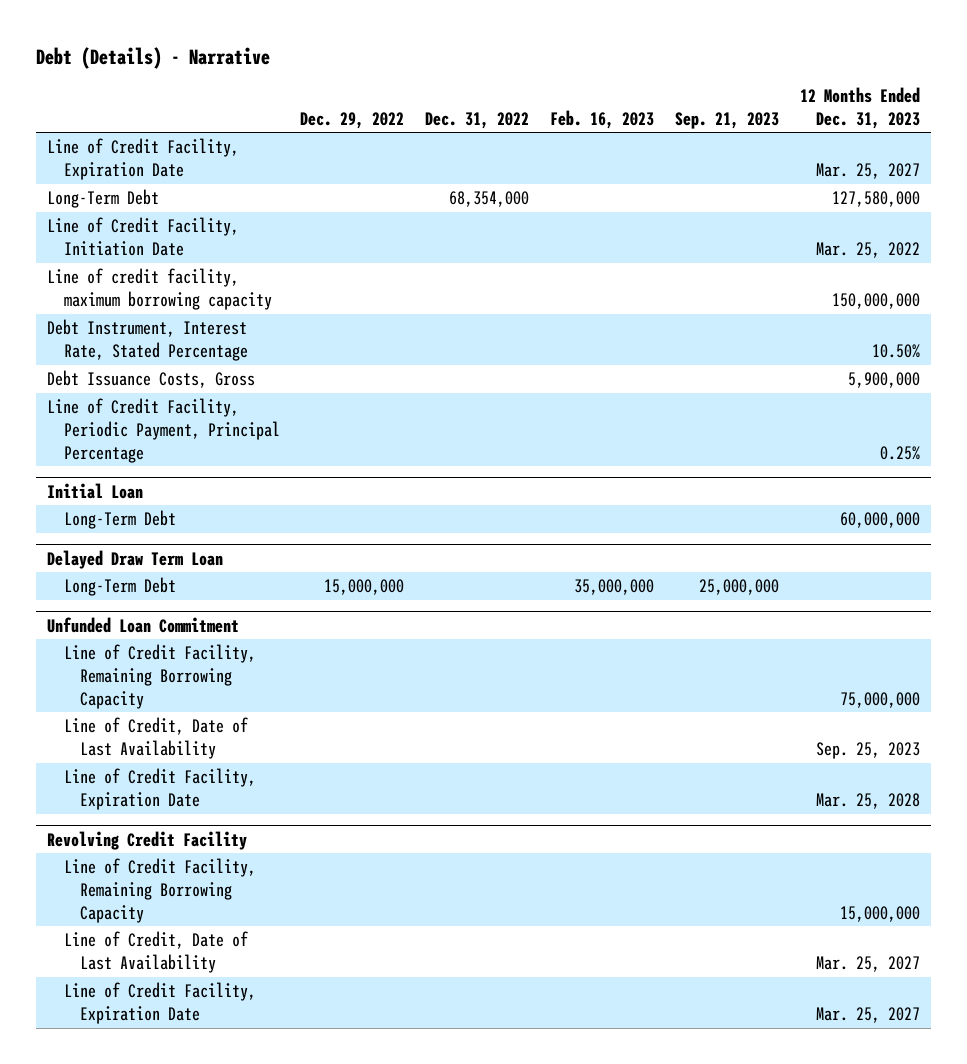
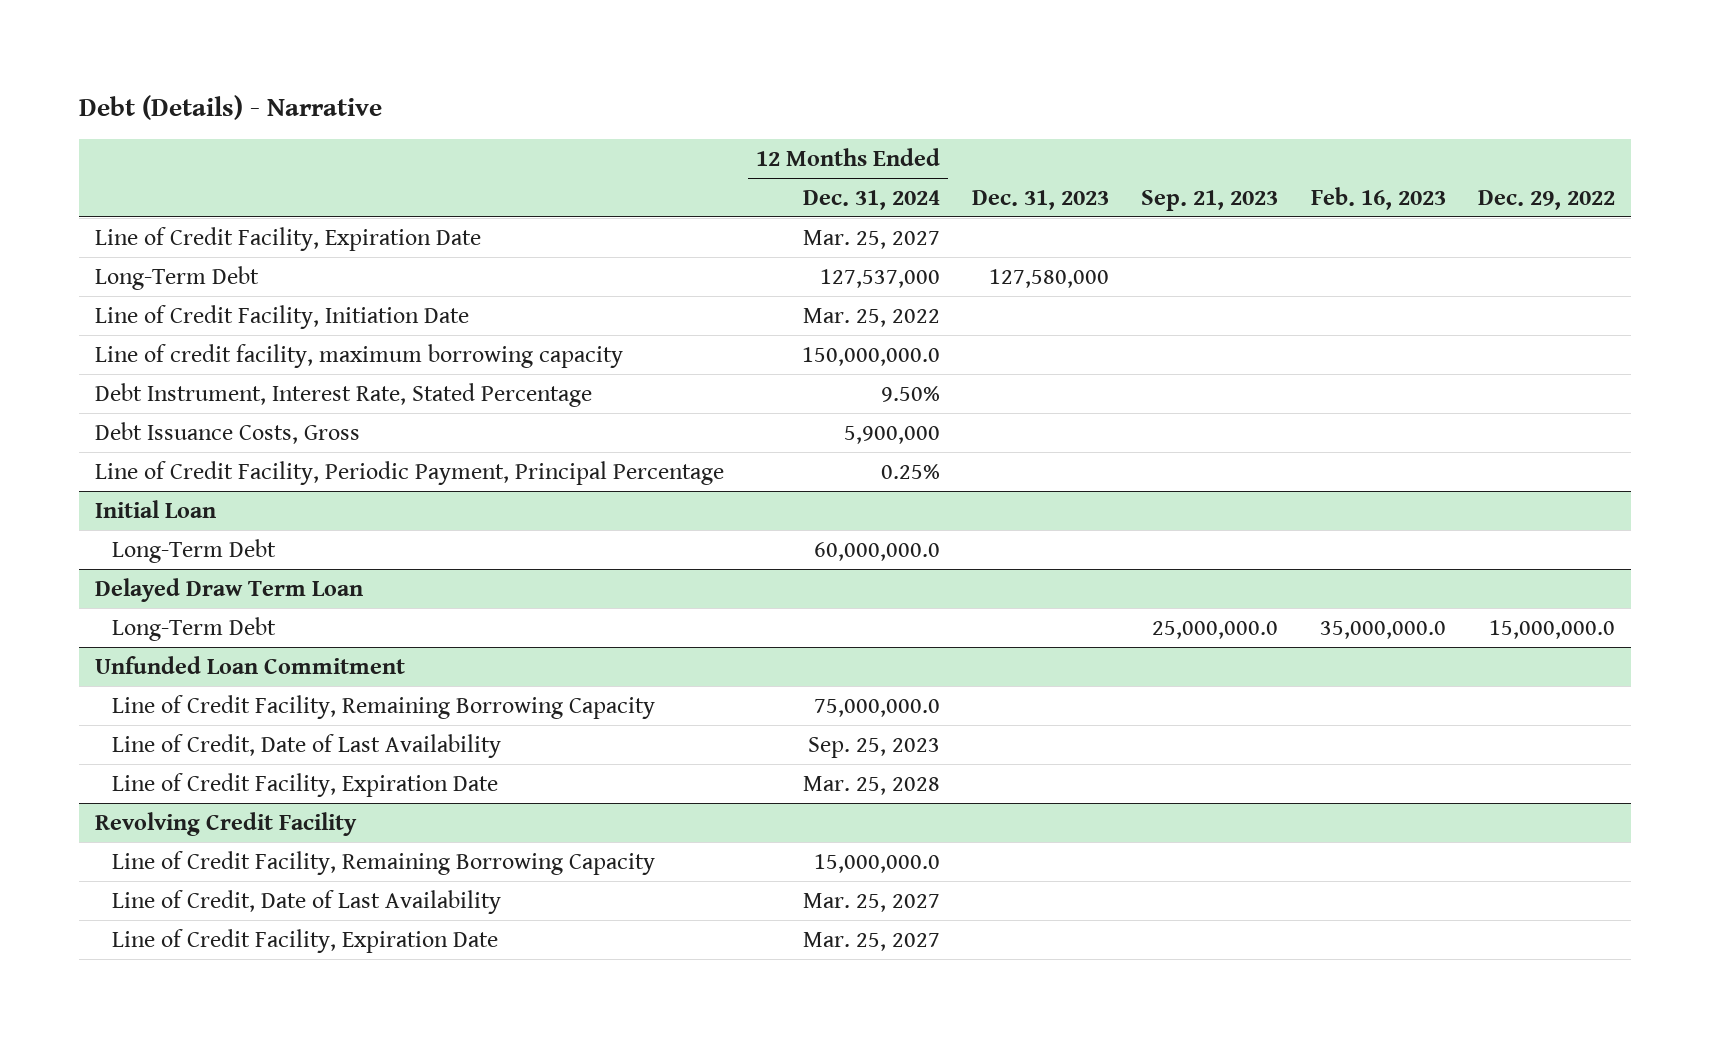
- | Dec. 29, 2022 | Dec. 31, 2022 | Feb. 16, 2023 | Sep. 21, 2023 | 12 Months Ended Dec. 31, 2023
+ | 12 Months Ended Dec. 31, 2024 | Dec. 31, 2023 | Sep. 21, 2023 | Feb. 16, 2023 | Dec. 29, 2022
@ Delayed Draw Term Loan
- Long-Term Debt | 15,000,000 | | 35,000,000 | 25,000,000 |
+ Long-Term Debt | | | 25,000,000.0 | 35,000,000.0 | 15,000,000.0

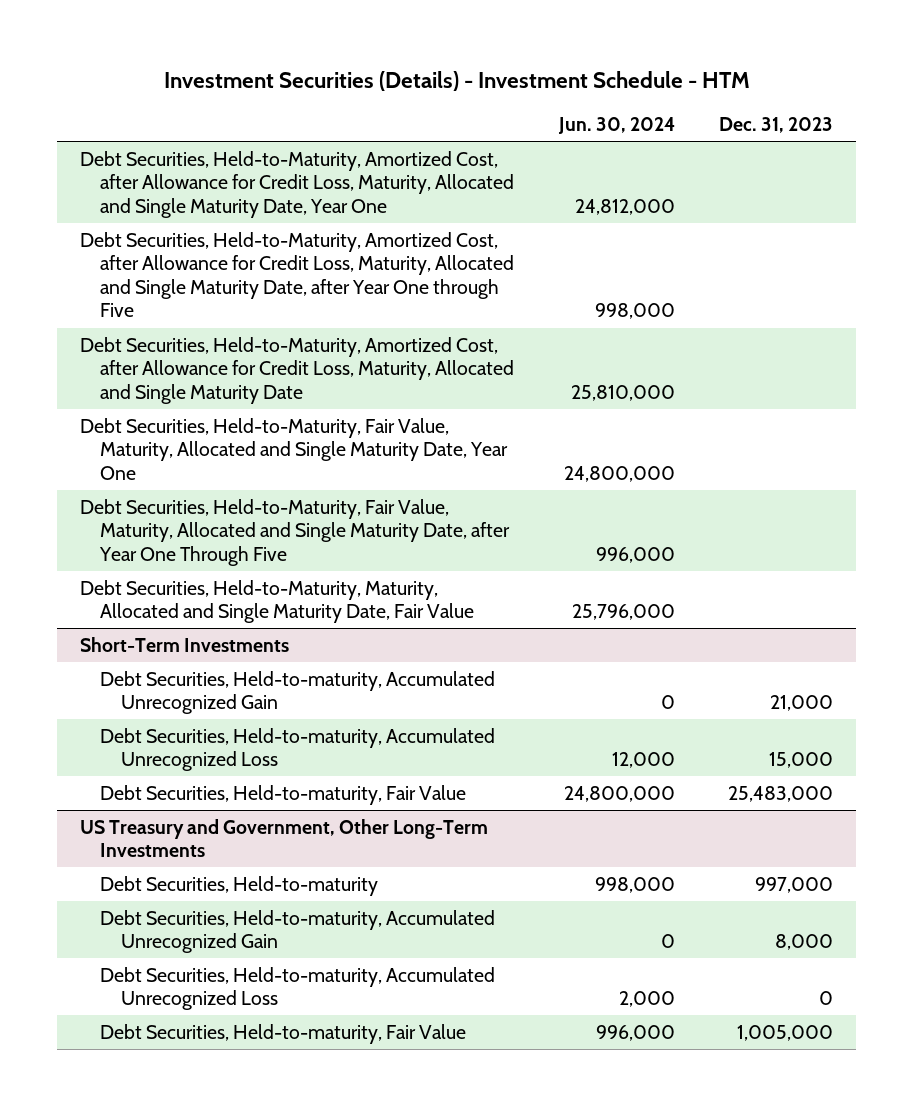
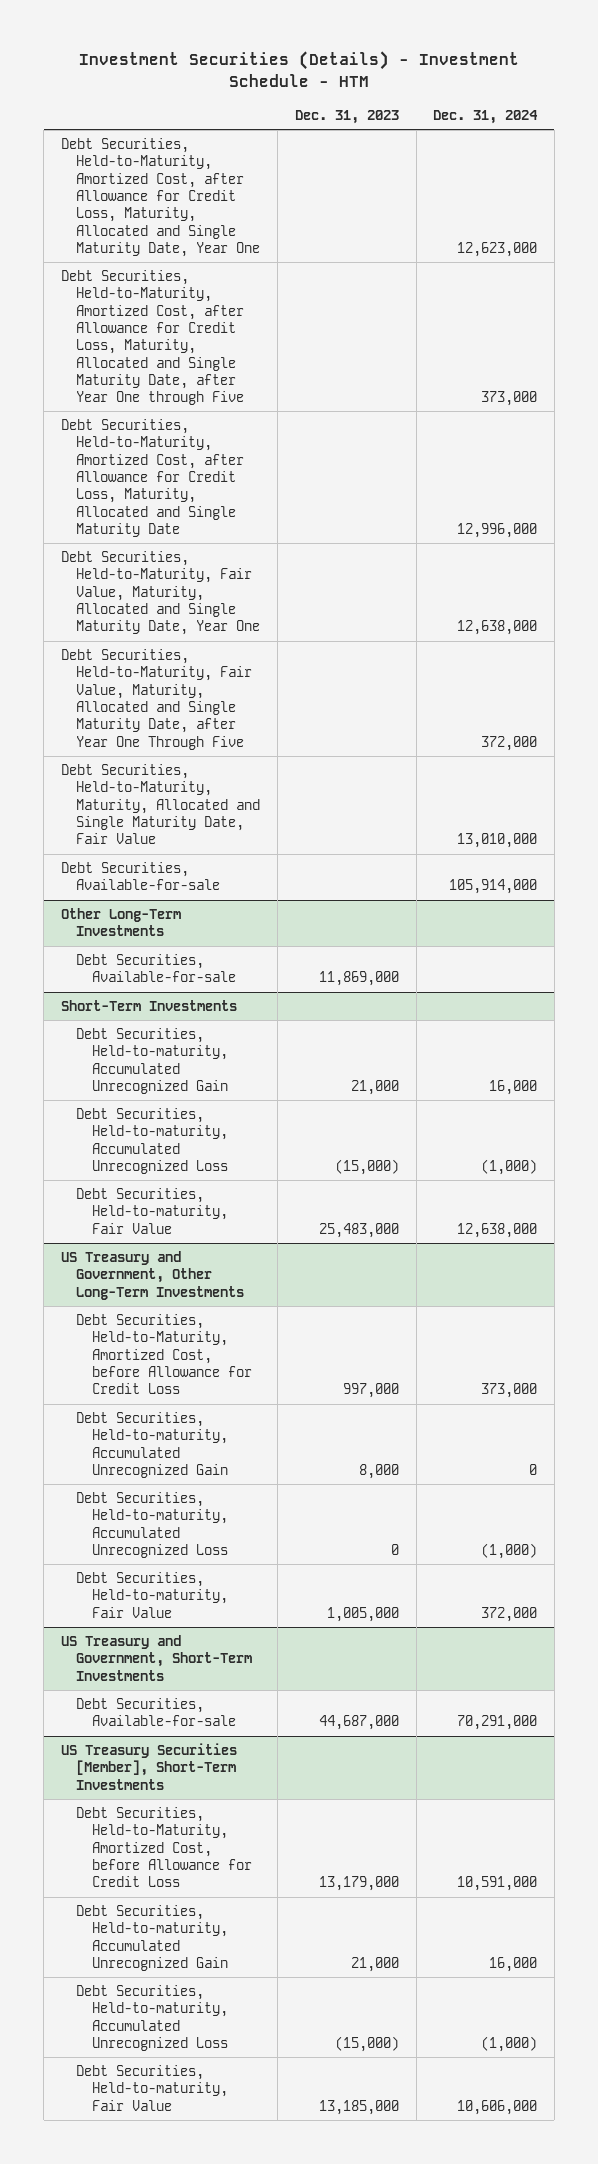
- | Jun. 30, 2024 | Dec. 31, 2023
+ | Dec. 31, 2023 | Dec. 31, 2024
+ Debt Securities, Available-for-sale | | 105,914,000
+ Other Long-Term Investments
+ Debt Securities, Available-for-sale | 11,869,000 |
@ Short-Term Investments
- Debt Securities, Held-to-maturity, Accumulated Unrecognized Loss | 12,000 | 15,000
+ Debt Securities, Held-to-maturity, Accumulated Unrecognized Loss | (15,000) | (1,000)
@ US Treasury and Government, Other Long-Term Investments
- Debt Securities, Held-to-maturity | 998,000 | 997,000
+ Debt Securities, Held-to-Maturity, Amortized Cost, before Allowance for Credit Loss | 997,000 | 373,000
+ US Treasury and Government, Short-Term Investments
+ Debt Securities, Available-for-sale | 44,687,000 | 70,291,000
+ US Treasury Securities [Member], Short-Term Investments
+ Debt Securities, Held-to-Maturity, Amortized Cost, before Allowance for Credit Loss | 13,179,000 | 10,591,000
+ Debt Securities, Held-to-maturity, Accumulated Unrecognized Gain | 21,000 | 16,000
+ Debt Securities, Held-to-maturity, Accumulated Unrecognized Loss | (15,000) | (1,000)
+ Debt Securities, Held-to-maturity, Fair Value | 13,185,000 | 10,606,000

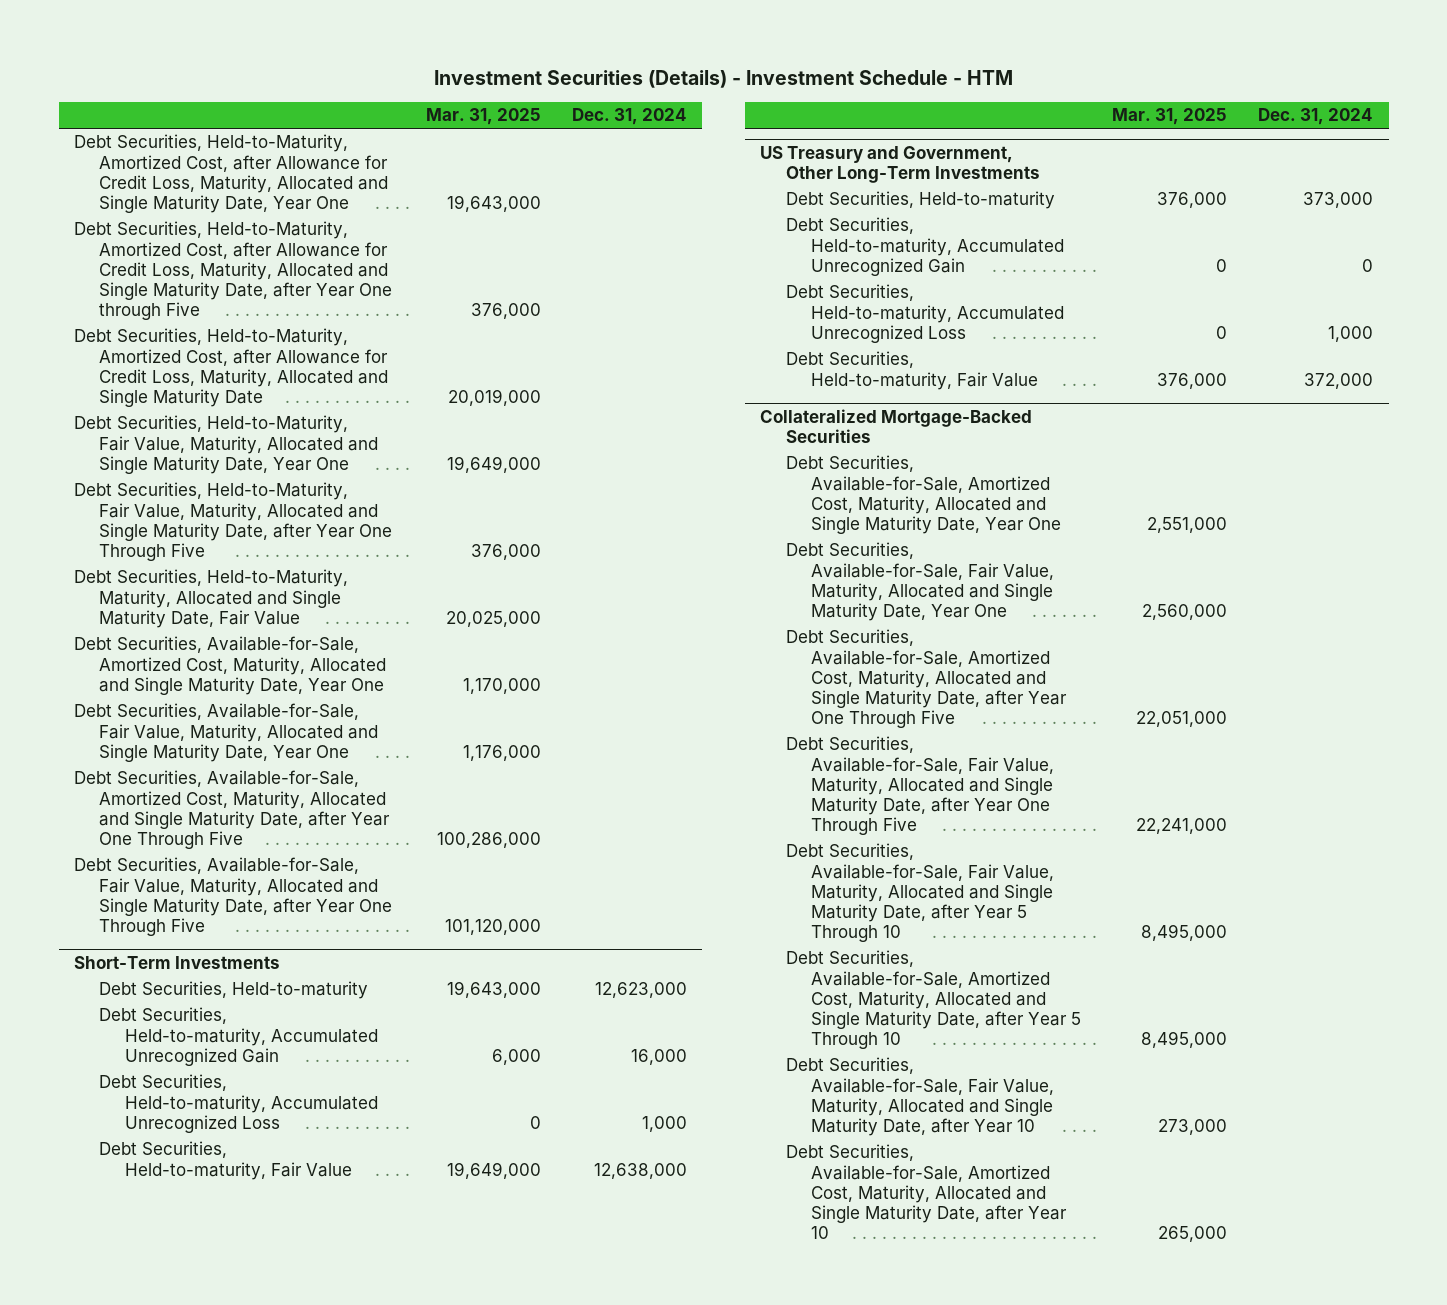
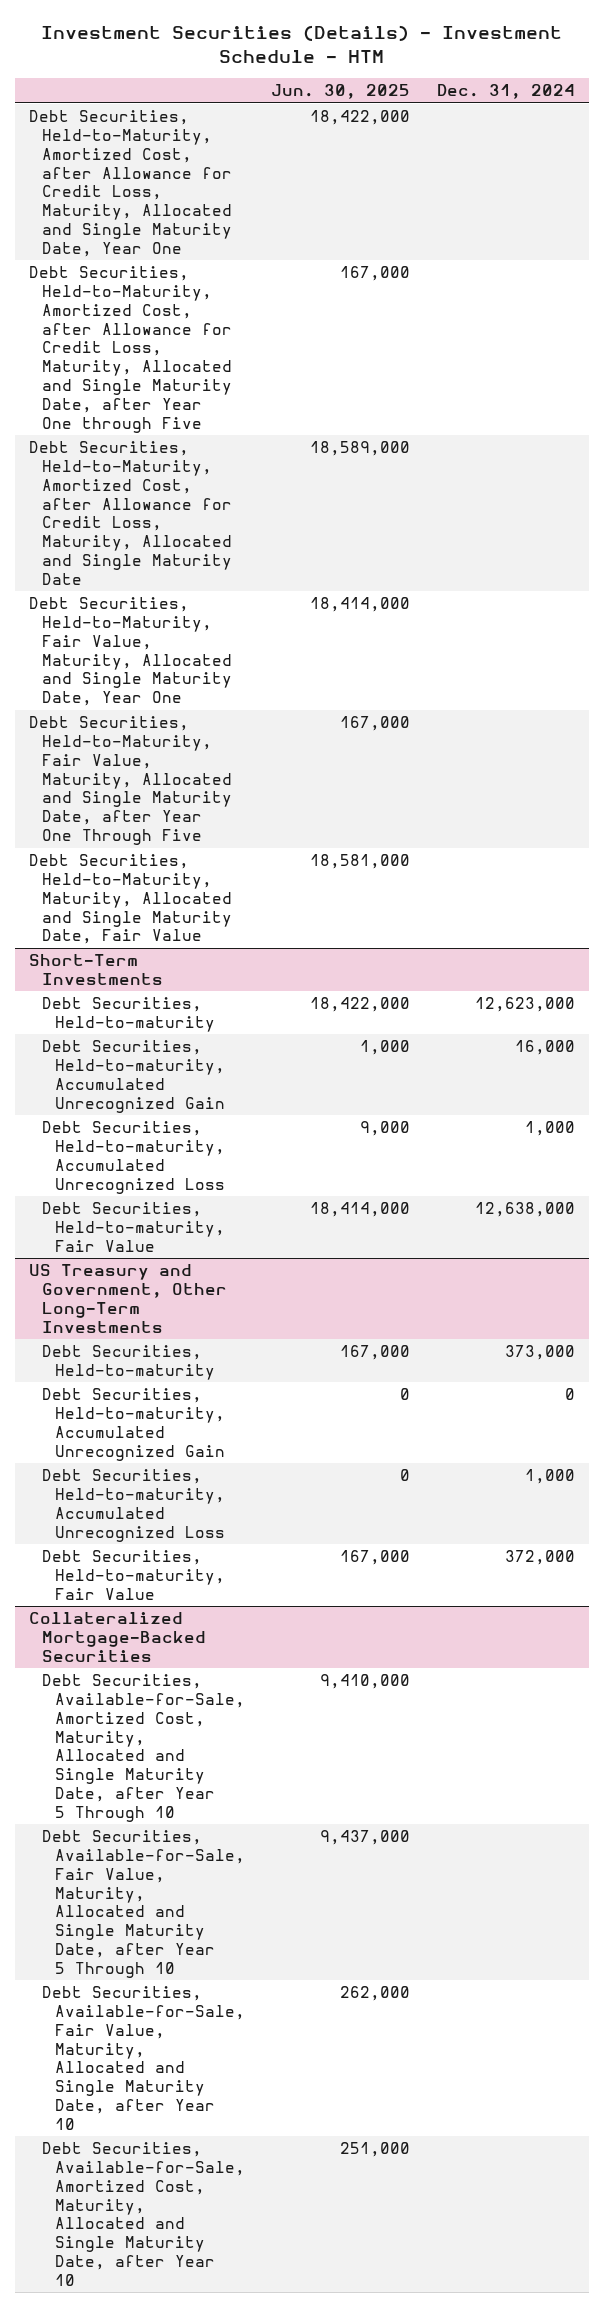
- | Mar. 31, 2025 | Dec. 31, 2024
+ | Jun. 30, 2025 | Dec. 31, 2024
- Debt Securities, Available-for-Sale, Amortized Cost, Maturity, Allocated and Single Maturity Date, Year One | 1,170,000 |
- Debt Securities, Available-for-Sale, Fair Value, Maturity, Allocated and Single Maturity Date, Year One | 1,176,000 |
- Debt Securities, Available-for-Sale, Amortized Cost, Maturity, Allocated and Single Maturity Date, after Year One Through Five | 100,286,000 |
- Debt Securities, Available-for-Sale, Fair Value, Maturity, Allocated and Single Maturity Date, after Year One Through Five | 101,120,000 |
@ Collateralized Mortgage-Backed Securities
- Debt Securities, Available-for-Sale, Amortized Cost, Maturity, Allocated and Single Maturity Date, Year One | 2,551,000 |
- Debt Securities, Available-for-Sale, Fair Value, Maturity, Allocated and Single Maturity Date, Year One | 2,560,000 |
- Debt Securities, Available-for-Sale, Amortized Cost, Maturity, Allocated and Single Maturity Date, after Year One Through Five | 22,051,000 |
- Debt Securities, Available-for-Sale, Fair Value, Maturity, Allocated and Single Maturity Date, after Year One Through Five | 22,241,000 |
moved down: Debt Securities, Available-for-Sale, Fair Value, Maturity, Allocated and Single Maturity Date, after Year 5 Through 10 | 9,437,000 |

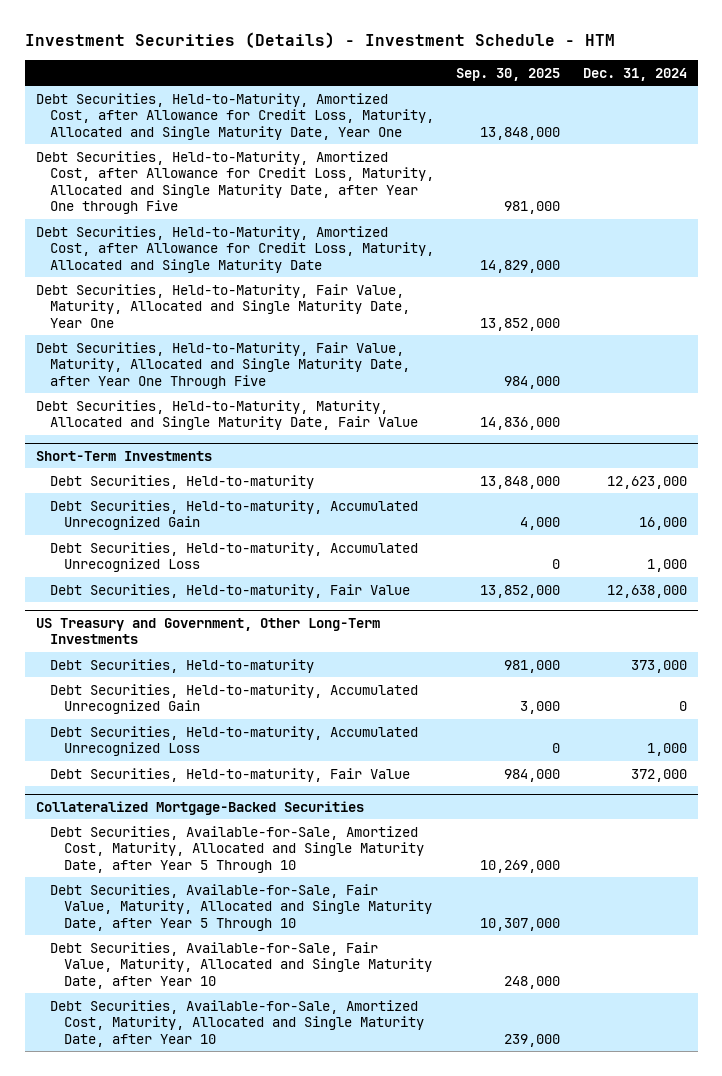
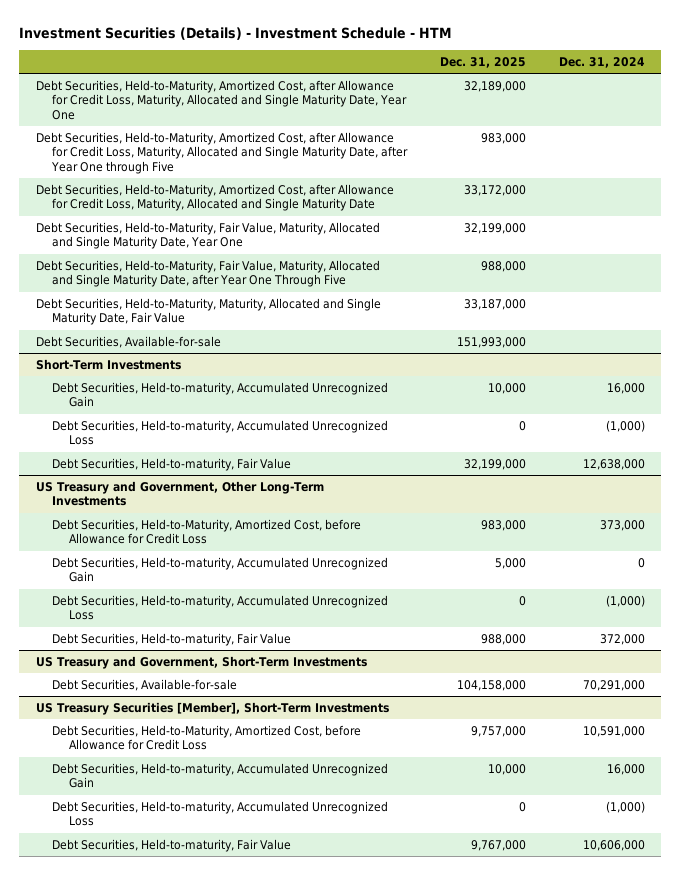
- | Sep. 30, 2025 | Dec. 31, 2024
+ | Dec. 31, 2025 | Dec. 31, 2024
+ Debt Securities, Available-for-sale | 151,993,000 |
@ Short-Term Investments
- Debt Securities, Held-to-maturity | 13,848,000 | 12,623,000
- Debt Securities, Held-to-maturity, Accumulated Unrecognized Loss | 0 | 1,000
+ Debt Securities, Held-to-maturity, Accumulated Unrecognized Loss | 0 | (1,000)
@ US Treasury and Government, Other Long-Term Investments
- Debt Securities, Held-to-maturity | 981,000 | 373,000
+ Debt Securities, Held-to-Maturity, Amortized Cost, before Allowance for Credit Loss | 983,000 | 373,000
- Debt Securities, Held-to-maturity, Accumulated Unrecognized Loss | 0 | 1,000
+ Debt Securities, Held-to-maturity, Accumulated Unrecognized Loss | 0 | (1,000)
- Collateralized Mortgage-Backed Securities
- Debt Securities, Available-for-Sale, Amortized Cost, Maturity, Allocated and Single Maturity Date, after Year 5 Through 10 | 10,269,000 |
- Debt Securities, Available-for-Sale, Fair Value, Maturity, Allocated and Single Maturity Date, after Year 5 Through 10 | 10,307,000 |
- Debt Securities, Available-for-Sale, Fair Value, Maturity, Allocated and Single Maturity Date, after Year 10 | 248,000 |
- Debt Securities, Available-for-Sale, Amortized Cost, Maturity, Allocated and Single Maturity Date, after Year 10 | 239,000 |
+ US Treasury and Government, Short-Term Investments
+ Debt Securities, Available-for-sale | 104,158,000 | 70,291,000
+ US Treasury Securities [Member], Short-Term Investments
+ Debt Securities, Held-to-Maturity, Amortized Cost, before Allowance for Credit Loss | 9,757,000 | 10,591,000
+ Debt Securities, Held-to-maturity, Accumulated Unrecognized Gain | 10,000 | 16,000
+ Debt Securities, Held-to-maturity, Accumulated Unrecognized Loss | 0 | (1,000)
+ Debt Securities, Held-to-maturity, Fair Value | 9,767,000 | 10,606,000

